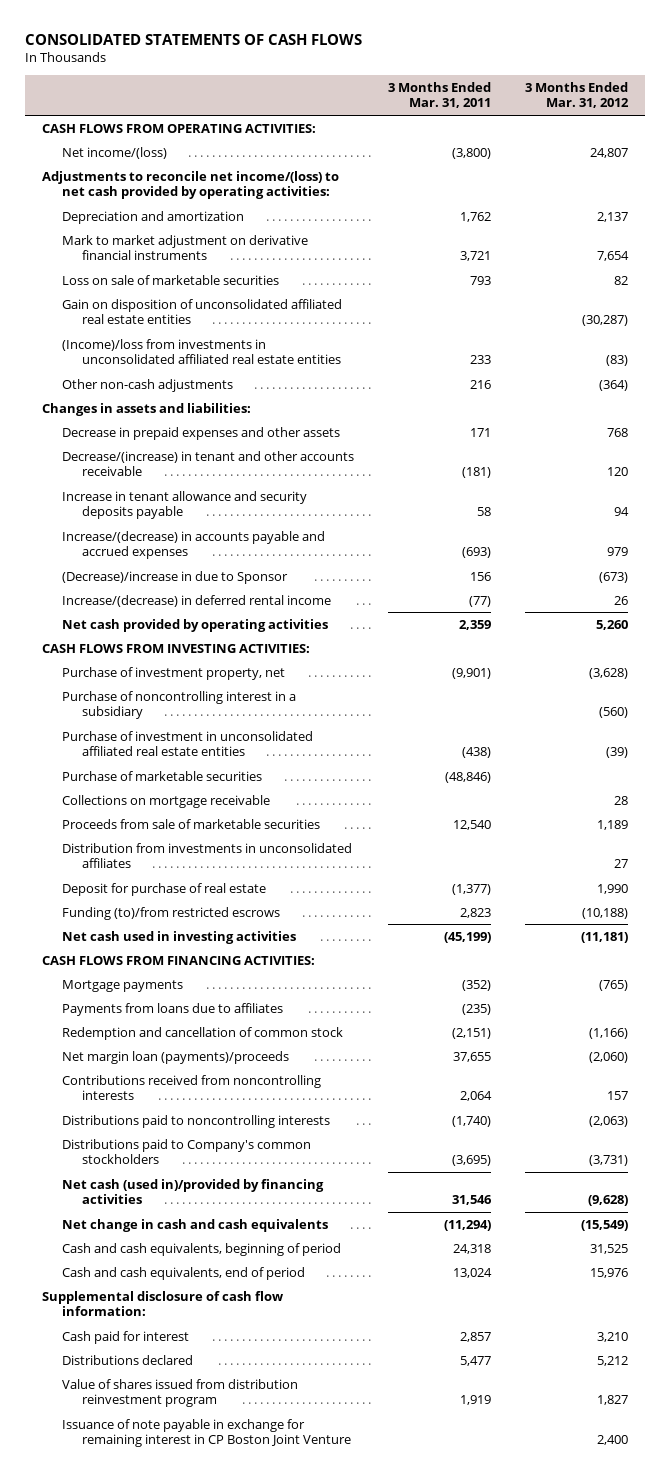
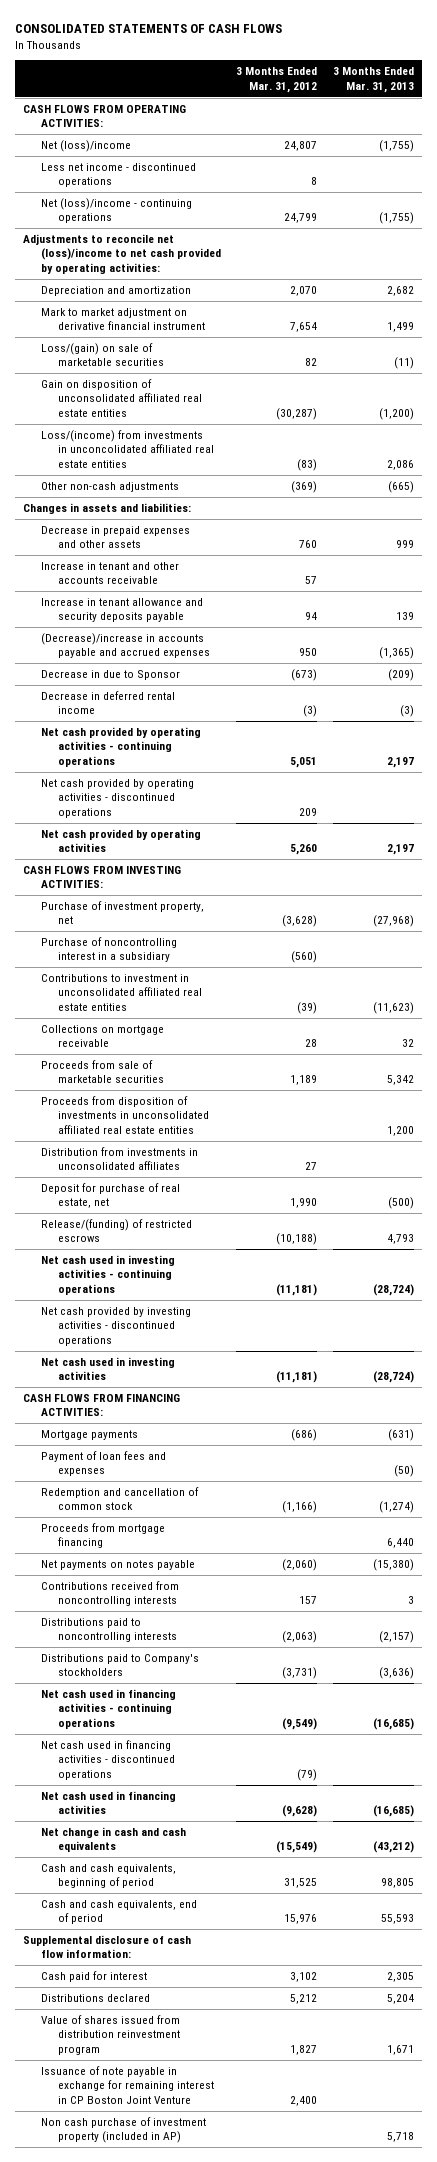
- | 3 Months Ended Mar. 31, 2011 | 3 Months Ended Mar. 31, 2012
+ | 3 Months Ended Mar. 31, 2012 | 3 Months Ended Mar. 31, 2013
- Net income/(loss) | (3,800) | 24,807
- Adjustments to reconcile net income/(loss) to net cash provided by operating activities:
- Depreciation and amortization | 1,762 | 2,137
- Mark to market adjustment on derivative financial instruments | 3,721 | 7,654
- Loss on sale of marketable securities | 793 | 82
+ Net (loss)/income | 24,807 | (1,755)
+ Less net income - discontinued operations | 8 |
+ Net (loss)/income - continuing operations | 24,799 | (1,755)
+ Adjustments to reconcile net (loss)/income to net cash provided by operating activities:
+ Depreciation and amortization | 2,070 | 2,682
+ Mark to market adjustment on derivative financial instrument | 7,654 | 1,499
+ Loss/(gain) on sale of marketable securities | 82 | (11)
- (Income)/loss from investments in unconsolidated affiliated real estate entities | 233 | (83)
- Other non-cash adjustments | 216 | (364)
+ Loss/(income) from investments in unconcolidated affiliated real estate entities | (83) | 2,086
+ Other non-cash adjustments | (369) | (665)
- Decrease in prepaid expenses and other assets | 171 | 768
- Decrease/(increase) in tenant and other accounts receivable | (181) | 120
+ Decrease in prepaid expenses and other assets | 760 | 999
+ Increase in tenant and other accounts receivable | 57 |
- Increase/(decrease) in accounts payable and accrued expenses | (693) | 979
- (Decrease)/increase in due to Sponsor | 156 | (673)
- Increase/(decrease) in deferred rental income | (77) | 26
+ (Decrease)/increase in accounts payable and accrued expenses | 950 | (1,365)
+ Decrease in due to Sponsor | (673) | (209)
+ Decrease in deferred rental income | (3) | (3)
+ Net cash provided by operating activities - continuing operations | 5,051 | 2,197
+ Net cash provided by operating activities - discontinued operations | 209 |
- Purchase of investment in unconsolidated affiliated real estate entities | (438) | (39)
- Purchase of marketable securities | (48,846) |
+ Contributions to investment in unconsolidated affiliated real estate entities | (39) | (11,623)
+ Proceeds from disposition of investments in unconsolidated affiliated real estate entities | | 1,200
- Deposit for purchase of real estate | (1,377) | 1,990
- Funding (to)/from restricted escrows | 2,823 | (10,188)
+ Deposit for purchase of real estate, net | 1,990 | (500)
+ Release/(funding) of restricted escrows | (10,188) | 4,793
+ Net cash used in investing activities - continuing operations | (11,181) | (28,724)
+ Net cash provided by investing activities - discontinued operations
- Mortgage payments | (352) | (765)
- Payments from loans due to affiliates | (235) |
+ Mortgage payments | (686) | (631)
+ Payment of loan fees and expenses | | (50)
- Net margin loan (payments)/proceeds | 37,655 | (2,060)
+ Proceeds from mortgage financing | | 6,440
+ Net payments on notes payable | (2,060) | (15,380)
- Distributions paid to Company's common stockholders | (3,695) | (3,731)
- Net cash (used in)/provided by financing activities | 31,546 | (9,628)
+ Distributions paid to Company's stockholders | (3,731) | (3,636)
+ Net cash used in financing activities - continuing operations | (9,549) | (16,685)
+ Net cash used in financing activities - discontinued operations | (79) |
+ Net cash used in financing activities | (9,628) | (16,685)
- Cash paid for interest | 2,857 | 3,210
+ Cash paid for interest | 3,102 | 2,305
+ Non cash purchase of investment property (included in AP) | | 5,718

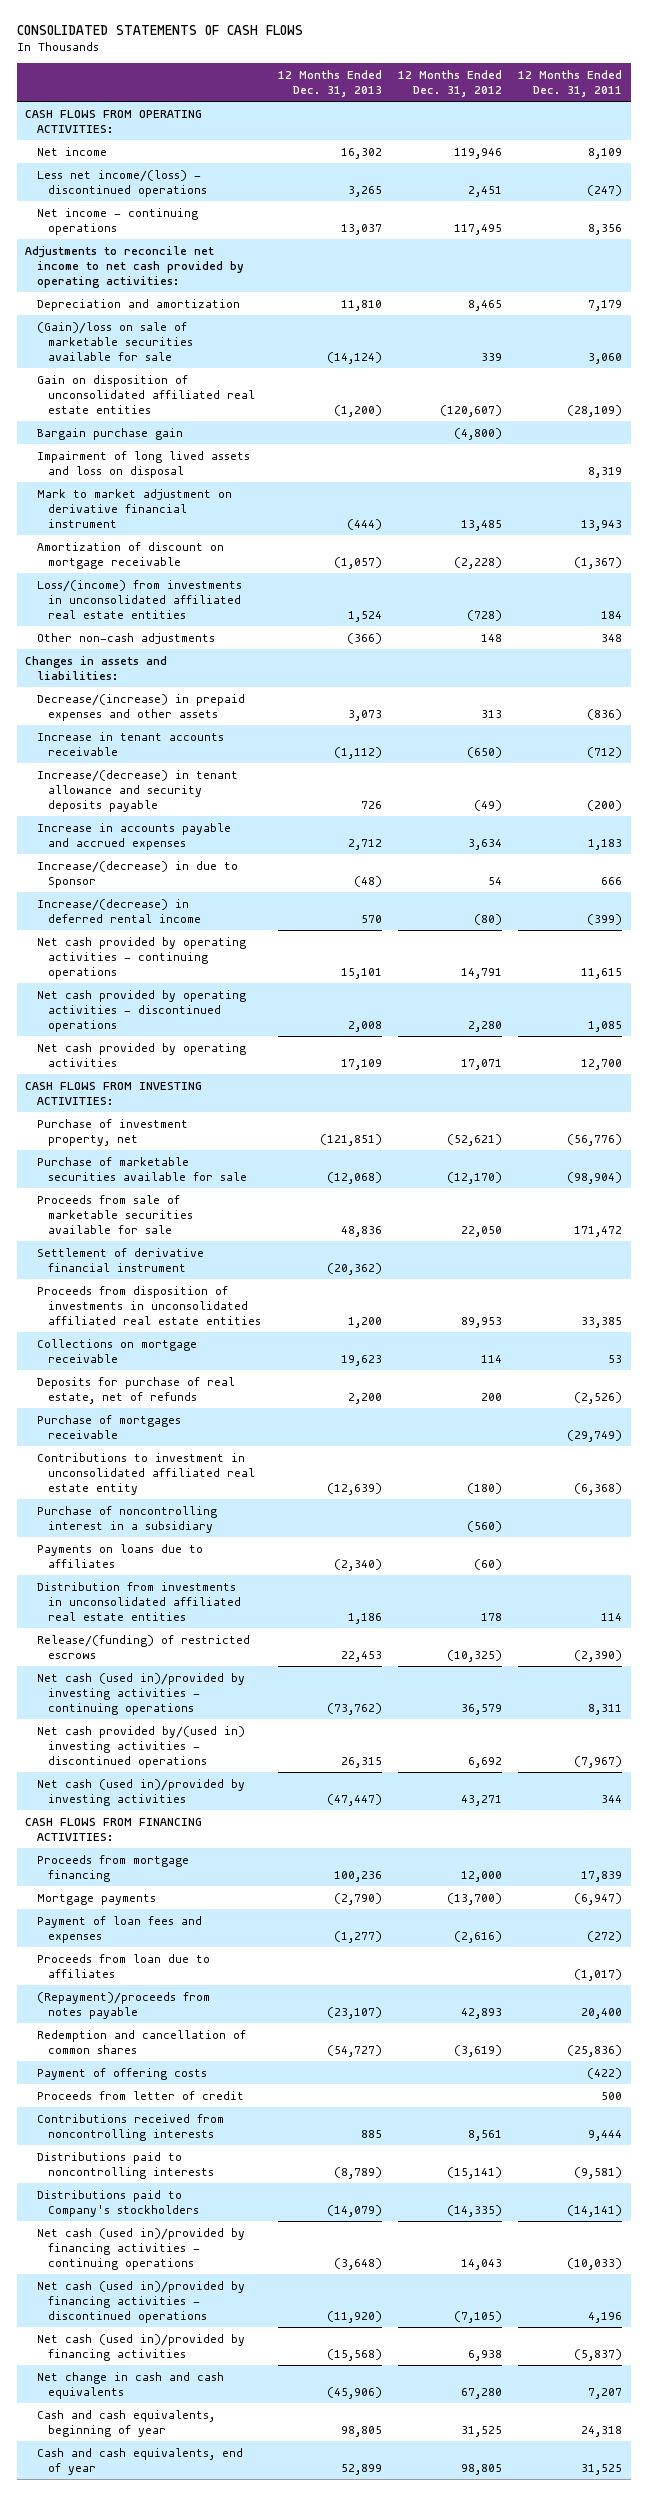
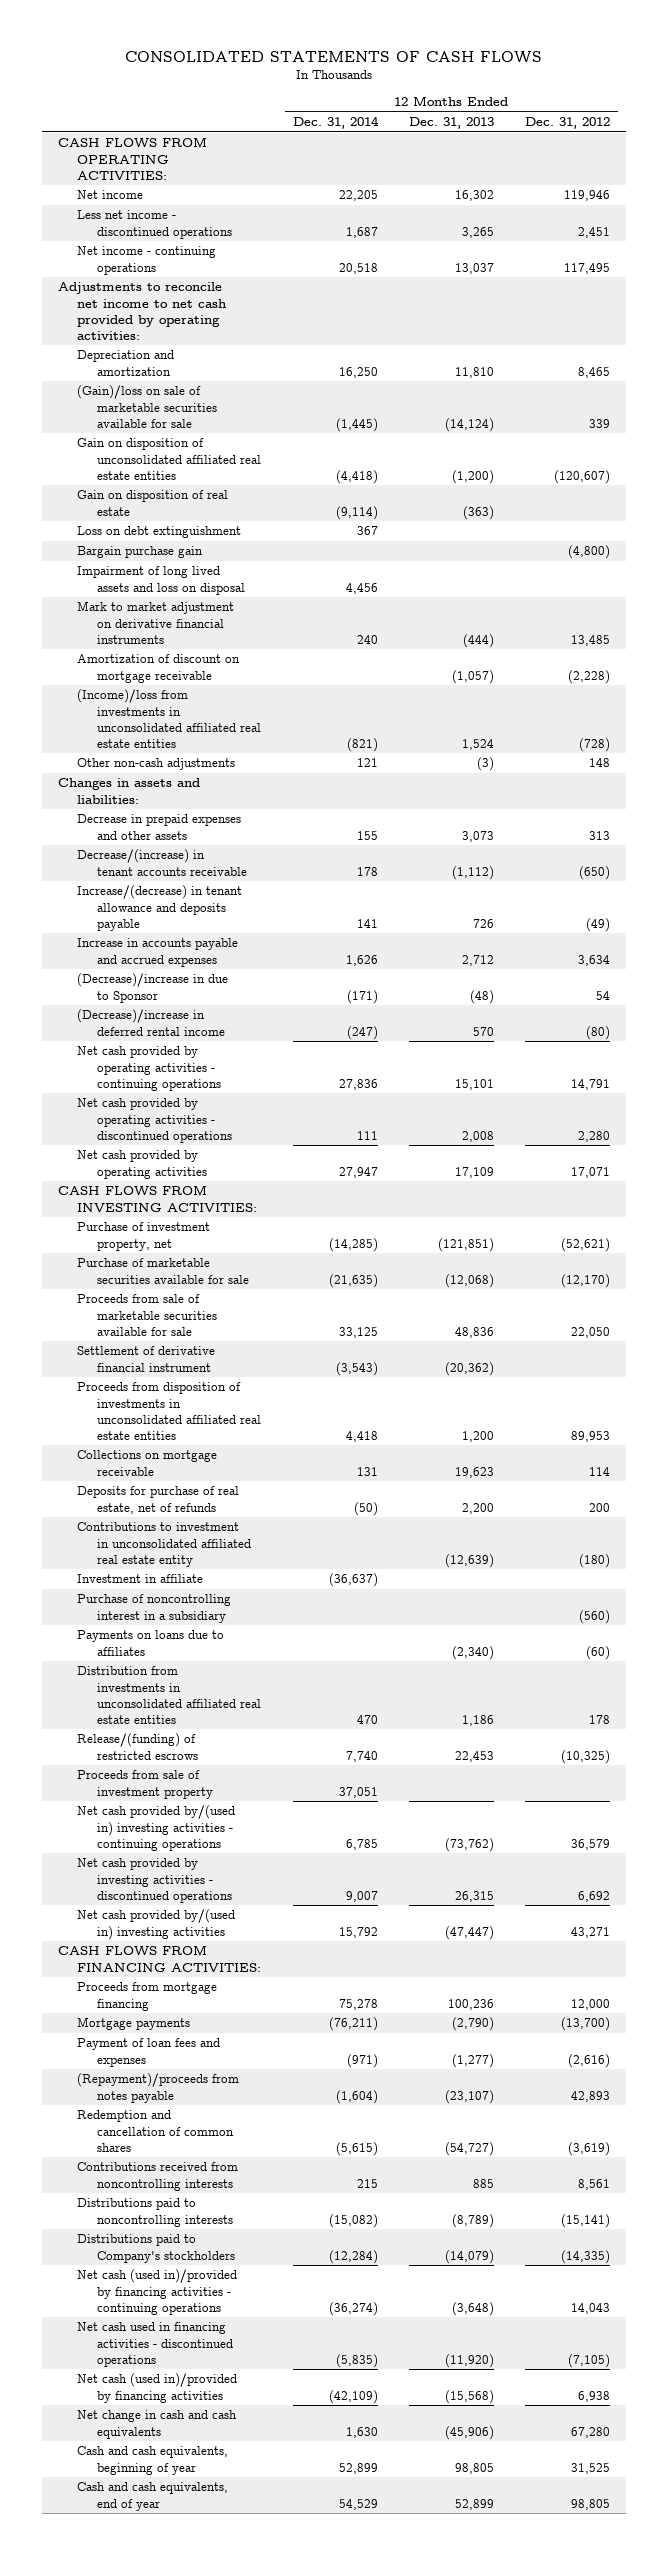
- | 12 Months Ended Dec. 31, 2013 | 12 Months Ended Dec. 31, 2012 | 12 Months Ended Dec. 31, 2011
+ | 12 Months Ended Dec. 31, 2014 | 12 Months Ended Dec. 31, 2013 | 12 Months Ended Dec. 31, 2012
- Less net income/(loss) - discontinued operations | 3,265 | 2,451 | (247)
+ Less net income - discontinued operations | 1,687 | 3,265 | 2,451
+ Gain on disposition of real estate | (9,114) | (363) |
+ Loss on debt extinguishment | 367 | |
- Mark to market adjustment on derivative financial instrument | (444) | 13,485 | 13,943
+ Mark to market adjustment on derivative financial instruments | 240 | (444) | 13,485
- Loss/(income) from investments in unconsolidated affiliated real estate entities | 1,524 | (728) | 184
- Other non-cash adjustments | (366) | 148 | 348
+ (Income)/loss from investments in unconsolidated affiliated real estate entities | (821) | 1,524 | (728)
+ Other non-cash adjustments | 121 | (3) | 148
- Decrease/(increase) in prepaid expenses and other assets | 3,073 | 313 | (836)
- Increase in tenant accounts receivable | (1,112) | (650) | (712)
- Increase/(decrease) in tenant allowance and security deposits payable | 726 | (49) | (200)
+ Decrease in prepaid expenses and other assets | 155 | 3,073 | 313
+ Decrease/(increase) in tenant accounts receivable | 178 | (1,112) | (650)
+ Increase/(decrease) in tenant allowance and deposits payable | 141 | 726 | (49)
- Increase/(decrease) in due to Sponsor | (48) | 54 | 666
- Increase/(decrease) in deferred rental income | 570 | (80) | (399)
+ (Decrease)/increase in due to Sponsor | (171) | (48) | 54
+ (Decrease)/increase in deferred rental income | (247) | 570 | (80)
- Purchase of mortgages receivable | | | (29,749)
+ Investment in affiliate | (36,637) | |
- Net cash (used in)/provided by investing activities - continuing operations | (73,762) | 36,579 | 8,311
- Net cash provided by/(used in) investing activities - discontinued operations | 26,315 | 6,692 | (7,967)
- Net cash (used in)/provided by investing activities | (47,447) | 43,271 | 344
+ Proceeds from sale of investment property | 37,051 | |
+ Net cash provided by/(used in) investing activities - continuing operations | 6,785 | (73,762) | 36,579
+ Net cash provided by investing activities - discontinued operations | 9,007 | 26,315 | 6,692
+ Net cash provided by/(used in) investing activities | 15,792 | (47,447) | 43,271
- Proceeds from loan due to affiliates | | | (1,017)
- Payment of offering costs | | | (422)
- Proceeds from letter of credit | | | 500
- Net cash (used in)/provided by financing activities - discontinued operations | (11,920) | (7,105) | 4,196
+ Net cash used in financing activities - discontinued operations | (5,835) | (11,920) | (7,105)

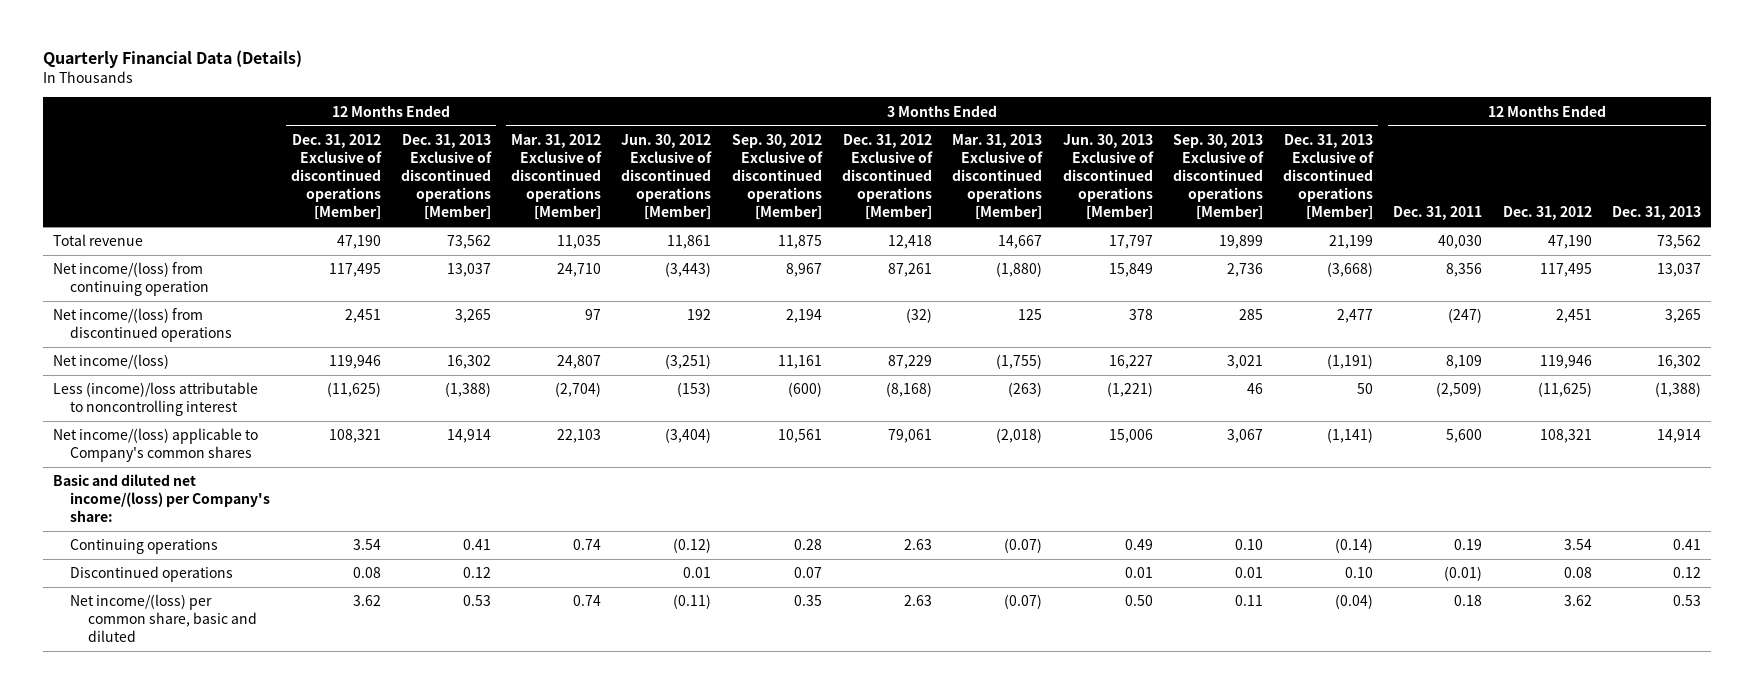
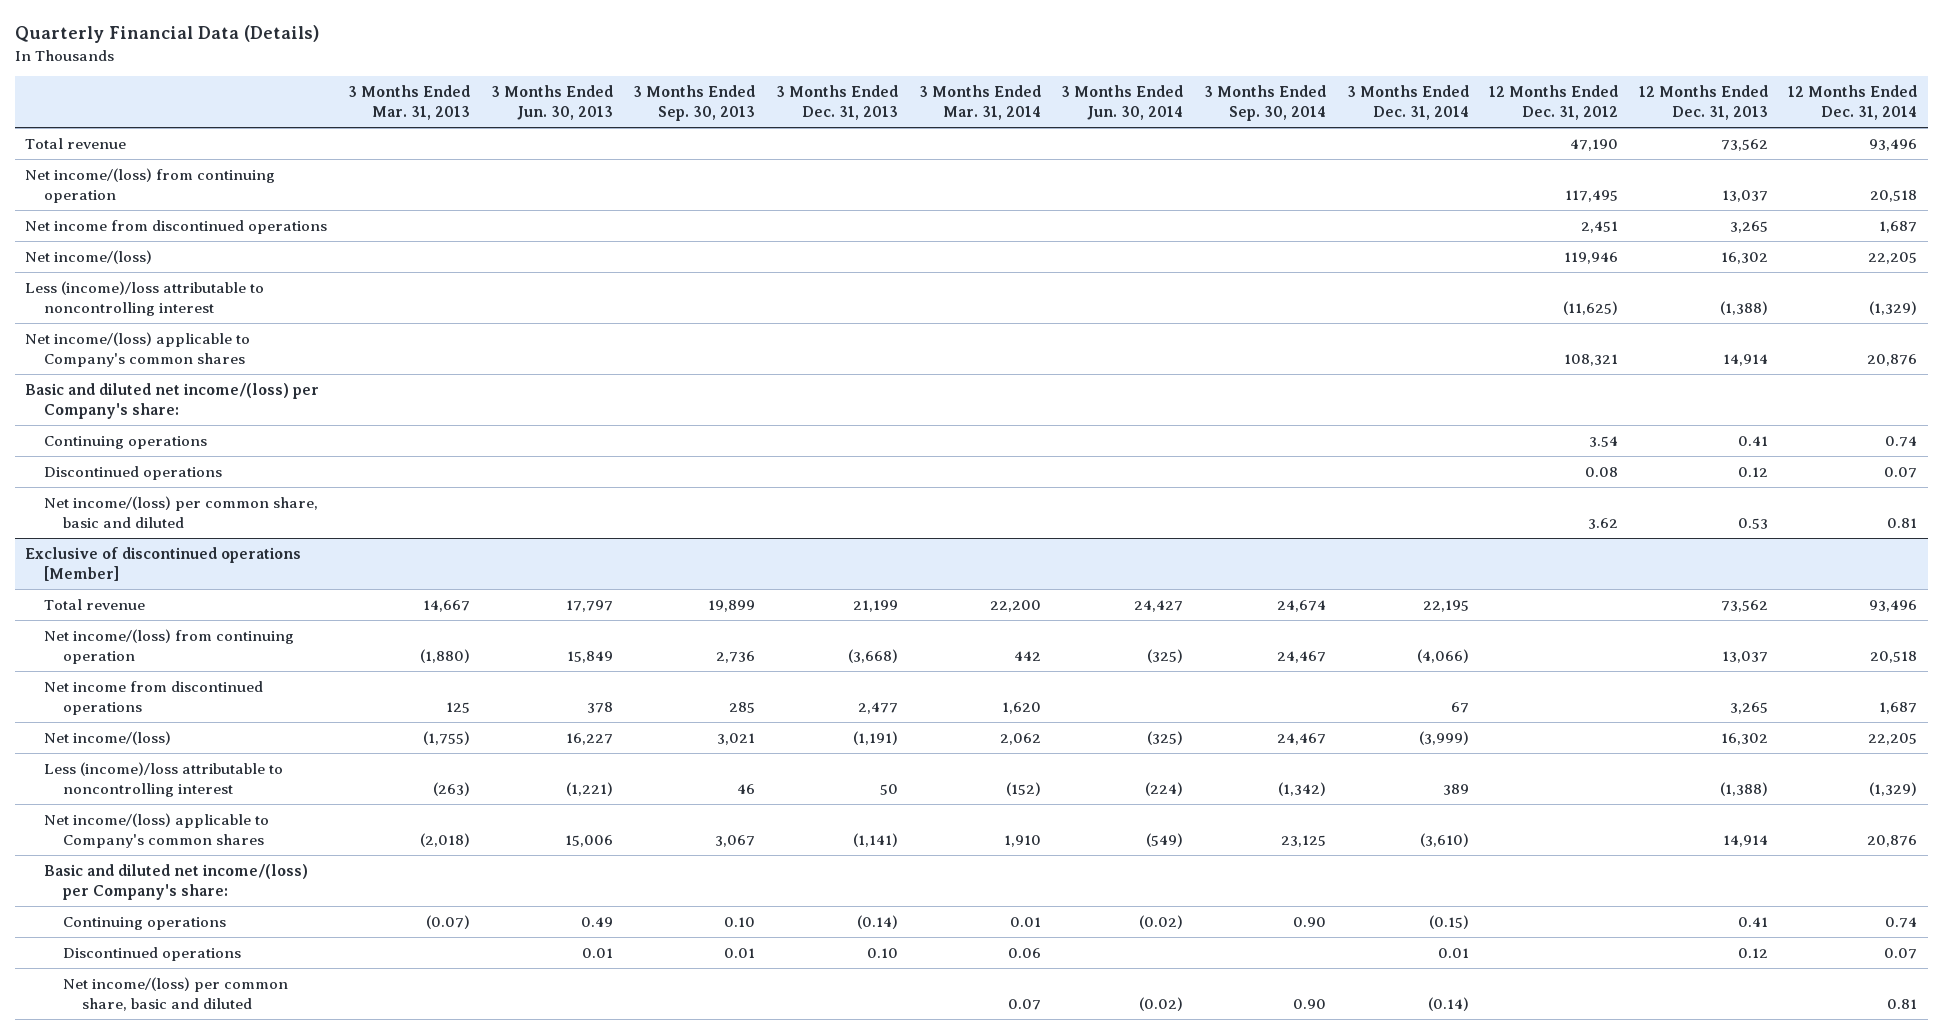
- | 12 Months Ended Dec. 31, 2012 Exclusive of discontinued operations [Member] | 12 Months Ended Dec. 31, 2013 Exclusive of discontinued operations [Member] | 3 Months Ended Mar. 31, 2012 Exclusive of discontinued operations [Member] | 3 Months Ended Jun. 30, 2012 Exclusive of discontinued operations [Member] | 3 Months Ended Sep. 30, 2012 Exclusive of discontinued operations [Member] | 3 Months Ended Dec. 31, 2012 Exclusive of discontinued operations [Member] | 3 Months Ended Mar. 31, 2013 Exclusive of discontinued operations [Member] | 3 Months Ended Jun. 30, 2013 Exclusive of discontinued operations [Member] | 3 Months Ended Sep. 30, 2013 Exclusive of discontinued operations [Member] | 3 Months Ended Dec. 31, 2013 Exclusive of discontinued operations [Member] | 12 Months Ended Dec. 31, 2011 | 12 Months Ended Dec. 31, 2012 | 12 Months Ended Dec. 31, 2013
+ | 3 Months Ended Mar. 31, 2013 | 3 Months Ended Jun. 30, 2013 | 3 Months Ended Sep. 30, 2013 | 3 Months Ended Dec. 31, 2013 | 3 Months Ended Mar. 31, 2014 | 3 Months Ended Jun. 30, 2014 | 3 Months Ended Sep. 30, 2014 | 3 Months Ended Dec. 31, 2014 | 12 Months Ended Dec. 31, 2012 | 12 Months Ended Dec. 31, 2013 | 12 Months Ended Dec. 31, 2014
- Net income/(loss) from discontinued operations | 2,451 | 3,265 | 97 | 192 | 2,194 | (32) | 125 | 378 | 285 | 2,477 | (247) | 2,451 | 3,265
+ Net income from discontinued operations | | | | | | | | | 2,451 | 3,265 | 1,687
+ Exclusive of discontinued operations [Member]
+ Total revenue | 14,667 | 17,797 | 19,899 | 21,199 | 22,200 | 24,427 | 24,674 | 22,195 | | 73,562 | 93,496
+ Net income/(loss) from continuing operation | (1,880) | 15,849 | 2,736 | (3,668) | 442 | (325) | 24,467 | (4,066) | | 13,037 | 20,518
+ Net income from discontinued operations | 125 | 378 | 285 | 2,477 | 1,620 | | | 67 | | 3,265 | 1,687
+ Net income/(loss) | (1,755) | 16,227 | 3,021 | (1,191) | 2,062 | (325) | 24,467 | (3,999) | | 16,302 | 22,205
+ Less (income)/loss attributable to noncontrolling interest | (263) | (1,221) | 46 | 50 | (152) | (224) | (1,342) | 389 | | (1,388) | (1,329)
+ Net income/(loss) applicable to Company's common shares | (2,018) | 15,006 | 3,067 | (1,141) | 1,910 | (549) | 23,125 | (3,610) | | 14,914 | 20,876
+ Basic and diluted net income/(loss) per Company's share:
+ Continuing operations | (0.07) | 0.49 | 0.10 | (0.14) | 0.01 | (0.02) | 0.90 | (0.15) | | 0.41 | 0.74
+ Discontinued operations | | 0.01 | 0.01 | 0.10 | 0.06 | | | 0.01 | | 0.12 | 0.07
+ Net income/(loss) per common share, basic and diluted | | | | | 0.07 | (0.02) | 0.90 | (0.14) | | | 0.81

